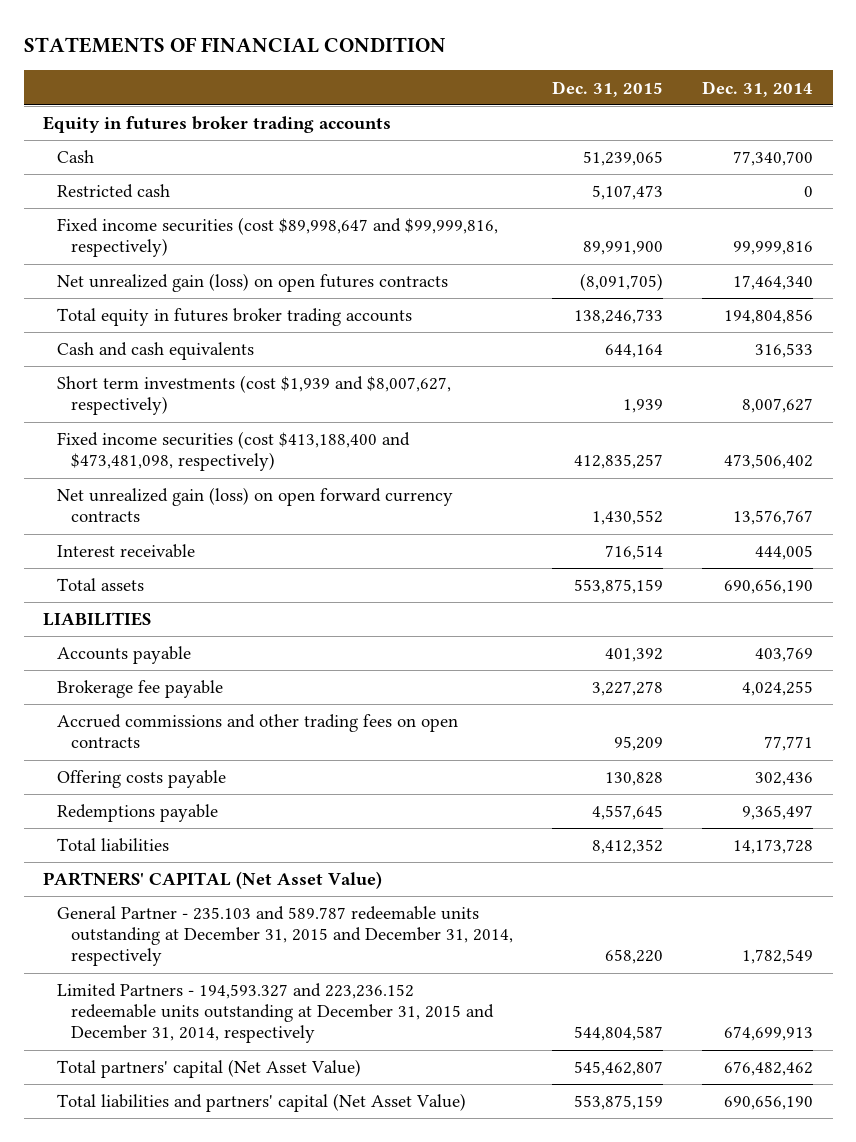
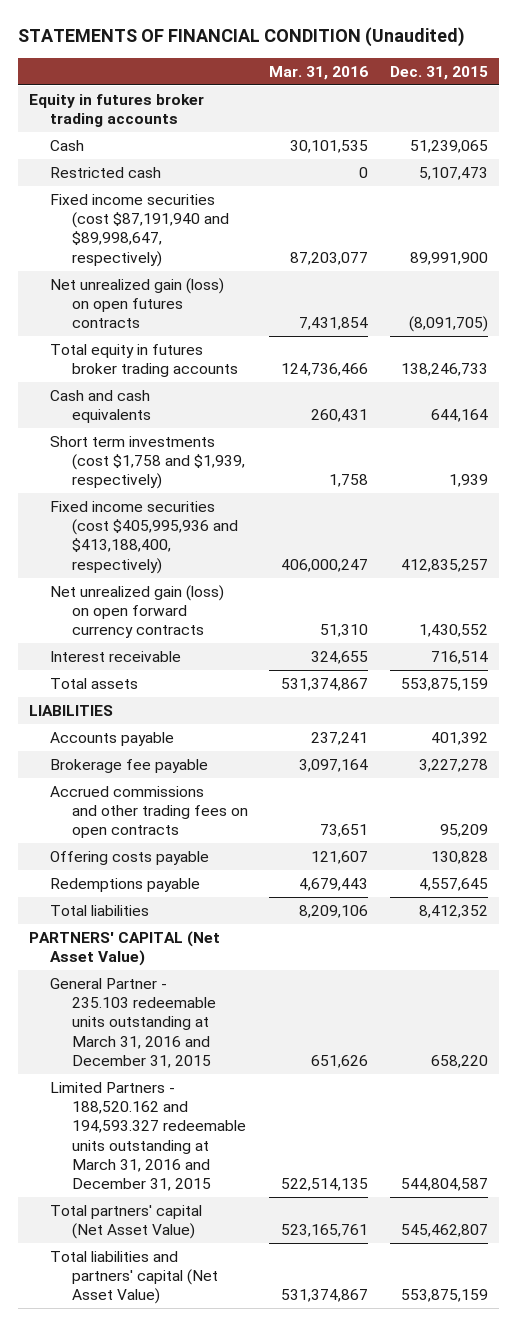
- STATEMENTS OF FINANCIAL CONDITION
+ STATEMENTS OF FINANCIAL CONDITION (Unaudited)
- | Dec. 31, 2015 | Dec. 31, 2014
+ | Mar. 31, 2016 | Dec. 31, 2015
- Fixed income securities (cost $89,998,647 and $99,999,816, respectively) | 89,991,900 | 99,999,816
+ Fixed income securities (cost $87,191,940 and $89,998,647, respectively) | 87,203,077 | 89,991,900
- Short term investments (cost $1,939 and $8,007,627, respectively) | 1,939 | 8,007,627
- Fixed income securities (cost $413,188,400 and $473,481,098, respectively) | 412,835,257 | 473,506,402
+ Short term investments (cost $1,758 and $1,939, respectively) | 1,758 | 1,939
+ Fixed income securities (cost $405,995,936 and $413,188,400, respectively) | 406,000,247 | 412,835,257
- General Partner - 235.103 and 589.787 redeemable units outstanding at December 31, 2015 and December 31, 2014, respectively | 658,220 | 1,782,549
- Limited Partners - 194,593.327 and 223,236.152 redeemable units outstanding at December 31, 2015 and December 31, 2014, respectively | 544,804,587 | 674,699,913
+ General Partner - 235.103 redeemable units outstanding at March 31, 2016 and December 31, 2015 | 651,626 | 658,220
+ Limited Partners - 188,520.162 and 194,593.327 redeemable units outstanding at March 31, 2016 and December 31, 2015 | 522,514,135 | 544,804,587

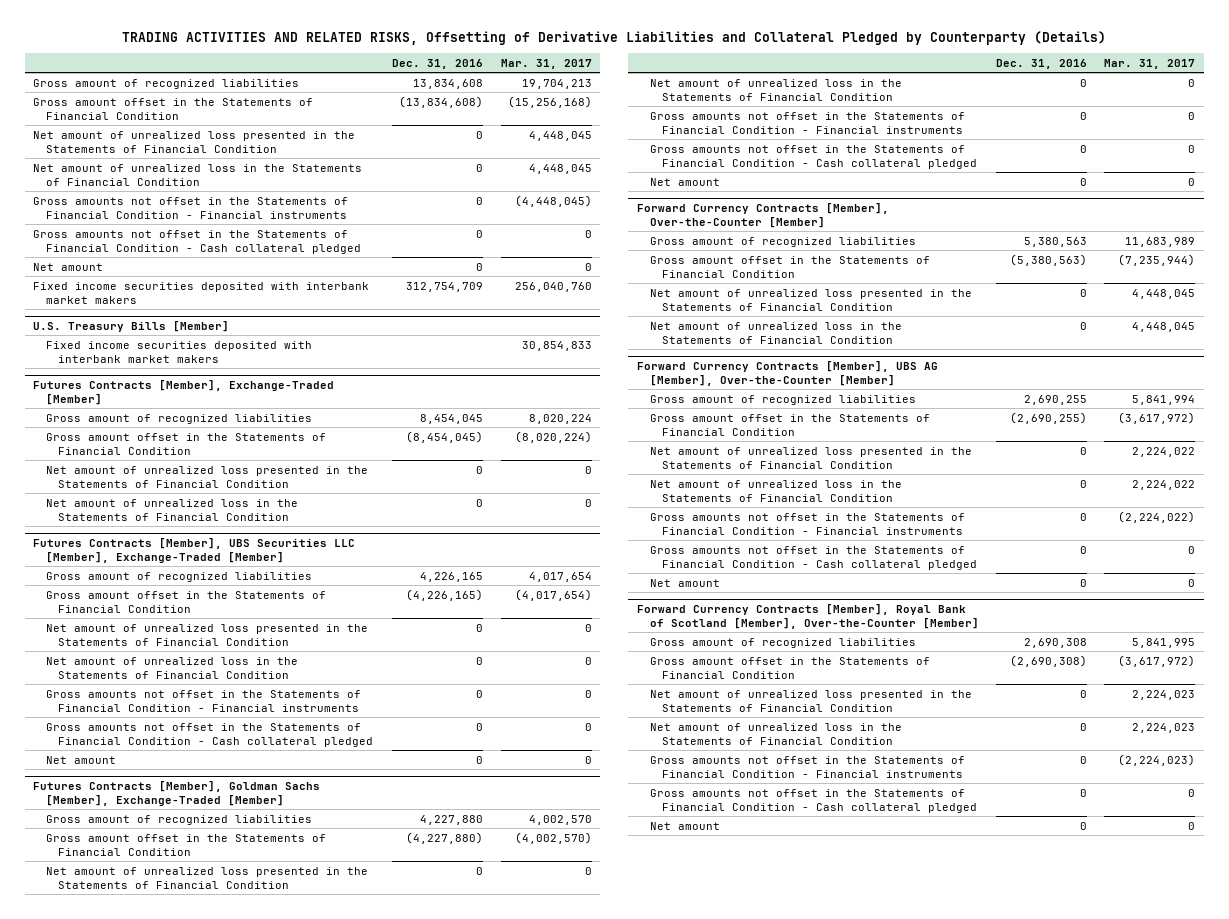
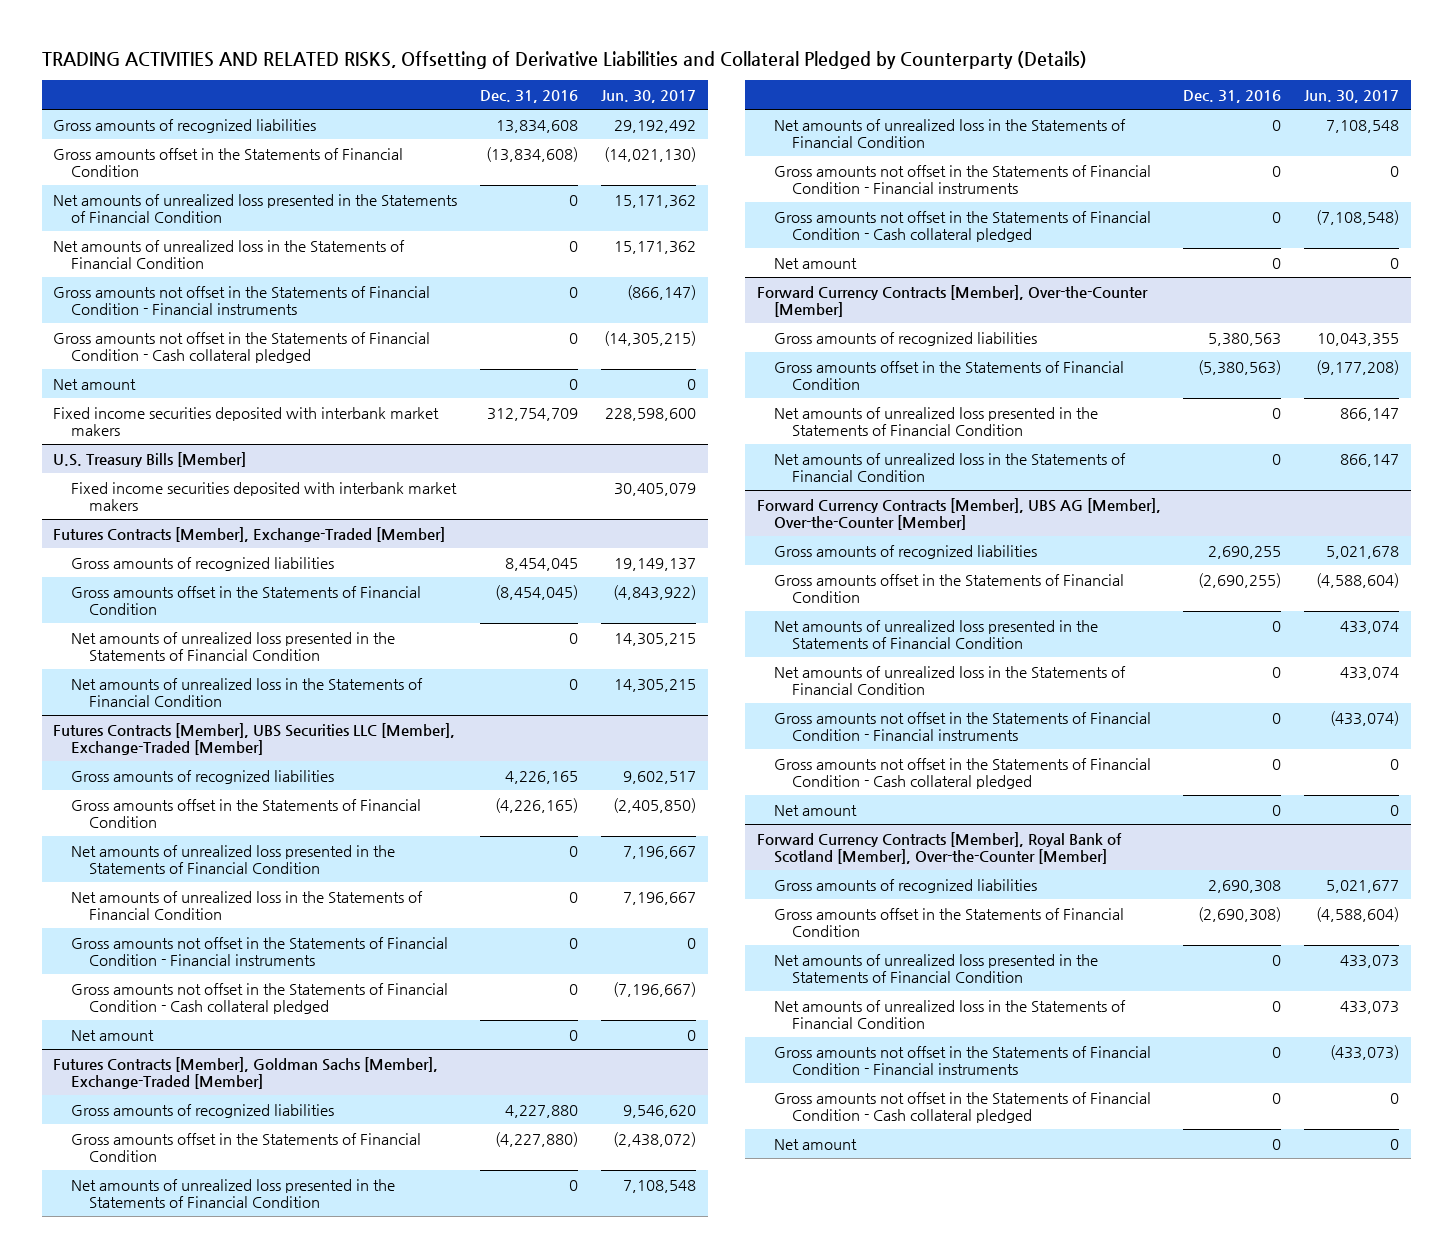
- | Dec. 31, 2016 | Mar. 31, 2017
+ | Dec. 31, 2016 | Jun. 30, 2017
- Gross amount of recognized liabilities | 13,834,608 | 19,704,213
- Gross amount offset in the Statements of Financial Condition | (13,834,608) | (15,256,168)
- Net amount of unrealized loss presented in the Statements of Financial Condition | 0 | 4,448,045
- Net amount of unrealized loss in the Statements of Financial Condition | 0 | 4,448,045
+ Gross amounts of recognized liabilities | 13,834,608 | 29,192,492
+ Gross amounts offset in the Statements of Financial Condition | (13,834,608) | (14,021,130)
+ Net amounts of unrealized loss presented in the Statements of Financial Condition | 0 | 15,171,362
+ Net amounts of unrealized loss in the Statements of Financial Condition | 0 | 15,171,362
@ Futures Contracts [Member], Exchange-Traded [Member]
- Gross amount of recognized liabilities | 8,454,045 | 8,020,224
- Gross amount offset in the Statements of Financial Condition | (8,454,045) | (8,020,224)
- Net amount of unrealized loss presented in the Statements of Financial Condition | 0 | 0
- Net amount of unrealized loss in the Statements of Financial Condition | 0 | 0
+ Gross amounts of recognized liabilities | 8,454,045 | 19,149,137
+ Gross amounts offset in the Statements of Financial Condition | (8,454,045) | (4,843,922)
+ Net amounts of unrealized loss presented in the Statements of Financial Condition | 0 | 14,305,215
+ Net amounts of unrealized loss in the Statements of Financial Condition | 0 | 14,305,215
@ Futures Contracts [Member], UBS Securities LLC [Member], Exchange-Traded [Member]
- Gross amount of recognized liabilities | 4,226,165 | 4,017,654
- Gross amount offset in the Statements of Financial Condition | (4,226,165) | (4,017,654)
- Net amount of unrealized loss presented in the Statements of Financial Condition | 0 | 0
- Net amount of unrealized loss in the Statements of Financial Condition | 0 | 0
+ Gross amounts of recognized liabilities | 4,226,165 | 9,602,517
+ Gross amounts offset in the Statements of Financial Condition | (4,226,165) | (2,405,850)
+ Net amounts of unrealized loss presented in the Statements of Financial Condition | 0 | 7,196,667
+ Net amounts of unrealized loss in the Statements of Financial Condition | 0 | 7,196,667
@ Futures Contracts [Member], Goldman Sachs [Member], Exchange-Traded [Member]
- Gross amount of recognized liabilities | 4,227,880 | 4,002,570
- Gross amount offset in the Statements of Financial Condition | (4,227,880) | (4,002,570)
- Net amount of unrealized loss presented in the Statements of Financial Condition | 0 | 0
- Net amount of unrealized loss in the Statements of Financial Condition | 0 | 0
+ Gross amounts of recognized liabilities | 4,227,880 | 9,546,620
+ Gross amounts offset in the Statements of Financial Condition | (4,227,880) | (2,438,072)
+ Net amounts of unrealized loss presented in the Statements of Financial Condition | 0 | 7,108,548
+ Net amounts of unrealized loss in the Statements of Financial Condition | 0 | 7,108,548
@ Forward Currency Contracts [Member], Over-the-Counter [Member]
- Gross amount of recognized liabilities | 5,380,563 | 11,683,989
- Gross amount offset in the Statements of Financial Condition | (5,380,563) | (7,235,944)
- Net amount of unrealized loss presented in the Statements of Financial Condition | 0 | 4,448,045
- Net amount of unrealized loss in the Statements of Financial Condition | 0 | 4,448,045
+ Gross amounts of recognized liabilities | 5,380,563 | 10,043,355
+ Gross amounts offset in the Statements of Financial Condition | (5,380,563) | (9,177,208)
+ Net amounts of unrealized loss presented in the Statements of Financial Condition | 0 | 866,147
+ Net amounts of unrealized loss in the Statements of Financial Condition | 0 | 866,147
@ Forward Currency Contracts [Member], UBS AG [Member], Over-the-Counter [Member]
- Gross amount of recognized liabilities | 2,690,255 | 5,841,994
- Gross amount offset in the Statements of Financial Condition | (2,690,255) | (3,617,972)
- Net amount of unrealized loss presented in the Statements of Financial Condition | 0 | 2,224,022
- Net amount of unrealized loss in the Statements of Financial Condition | 0 | 2,224,022
+ Gross amounts of recognized liabilities | 2,690,255 | 5,021,678
+ Gross amounts offset in the Statements of Financial Condition | (2,690,255) | (4,588,604)
+ Net amounts of unrealized loss presented in the Statements of Financial Condition | 0 | 433,074
+ Net amounts of unrealized loss in the Statements of Financial Condition | 0 | 433,074
@ Forward Currency Contracts [Member], Royal Bank of Scotland [Member], Over-the-Counter [Member]
- Gross amount of recognized liabilities | 2,690,308 | 5,841,995
- Gross amount offset in the Statements of Financial Condition | (2,690,308) | (3,617,972)
- Net amount of unrealized loss presented in the Statements of Financial Condition | 0 | 2,224,023
- Net amount of unrealized loss in the Statements of Financial Condition | 0 | 2,224,023
+ Gross amounts of recognized liabilities | 2,690,308 | 5,021,677
+ Gross amounts offset in the Statements of Financial Condition | (2,690,308) | (4,588,604)
+ Net amounts of unrealized loss presented in the Statements of Financial Condition | 0 | 433,073
+ Net amounts of unrealized loss in the Statements of Financial Condition | 0 | 433,073

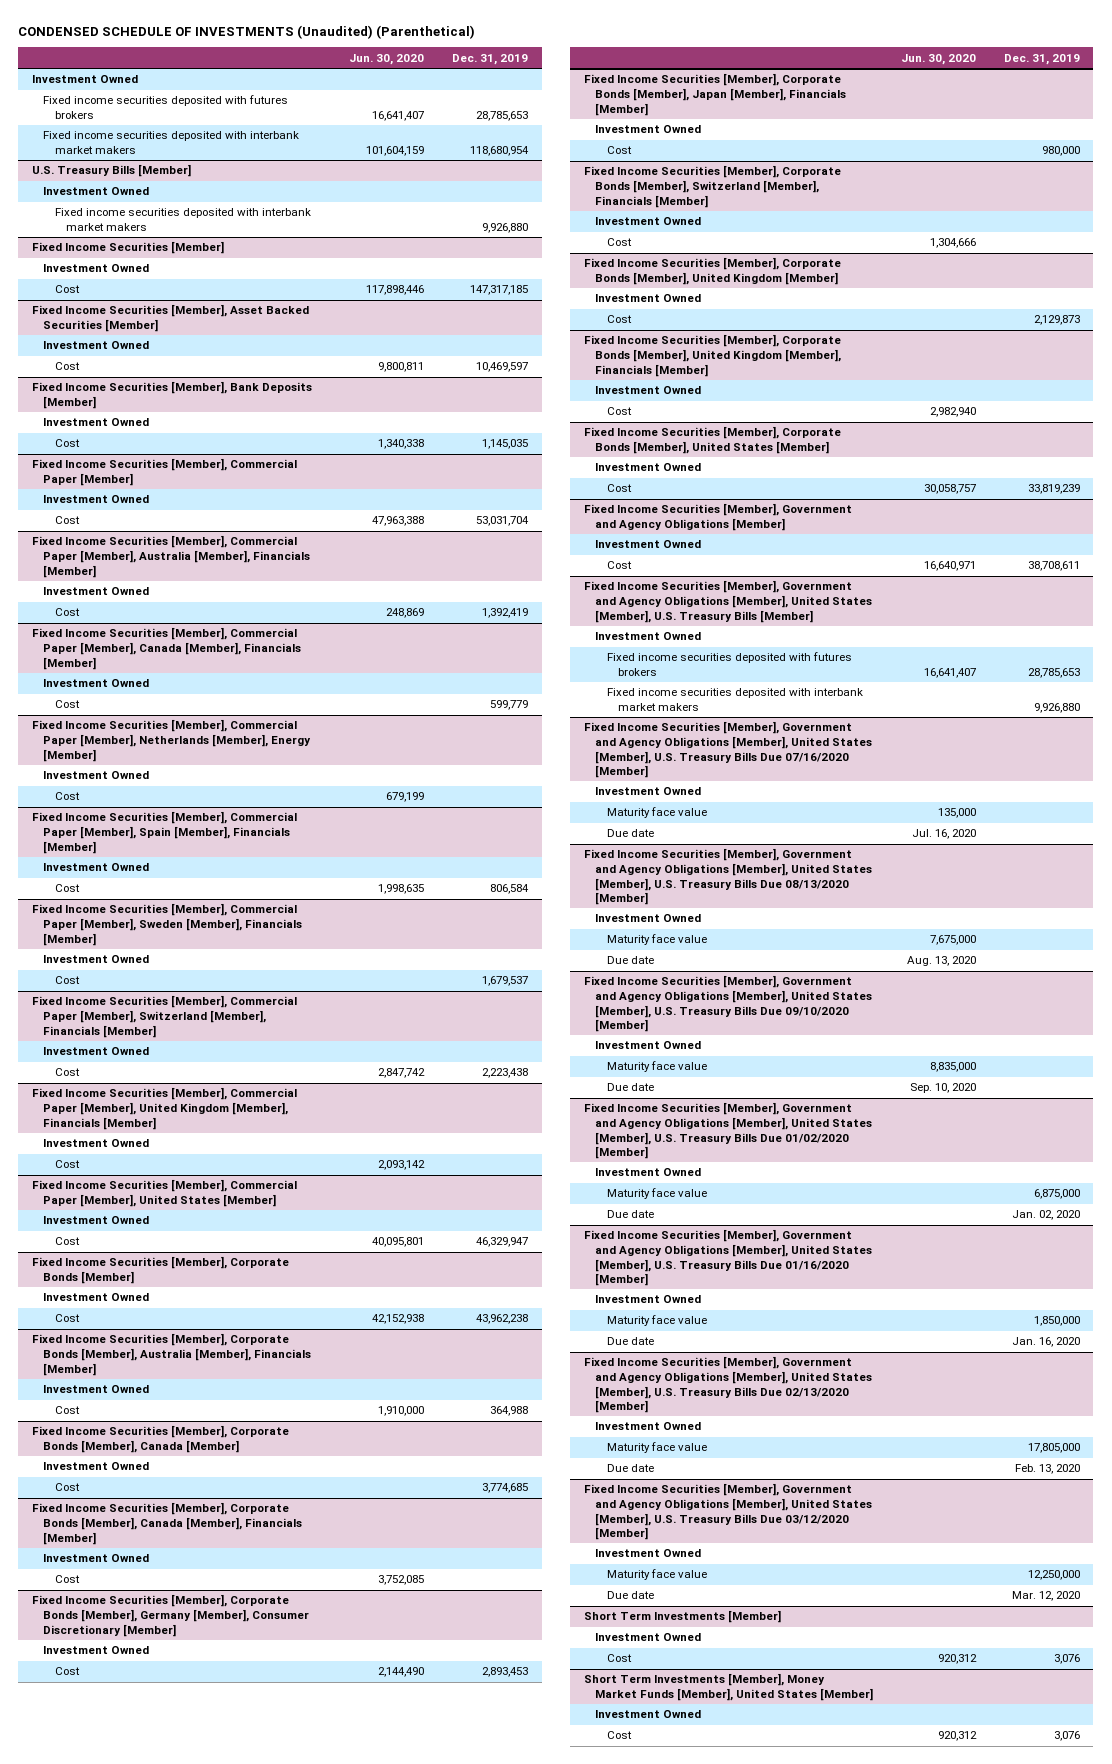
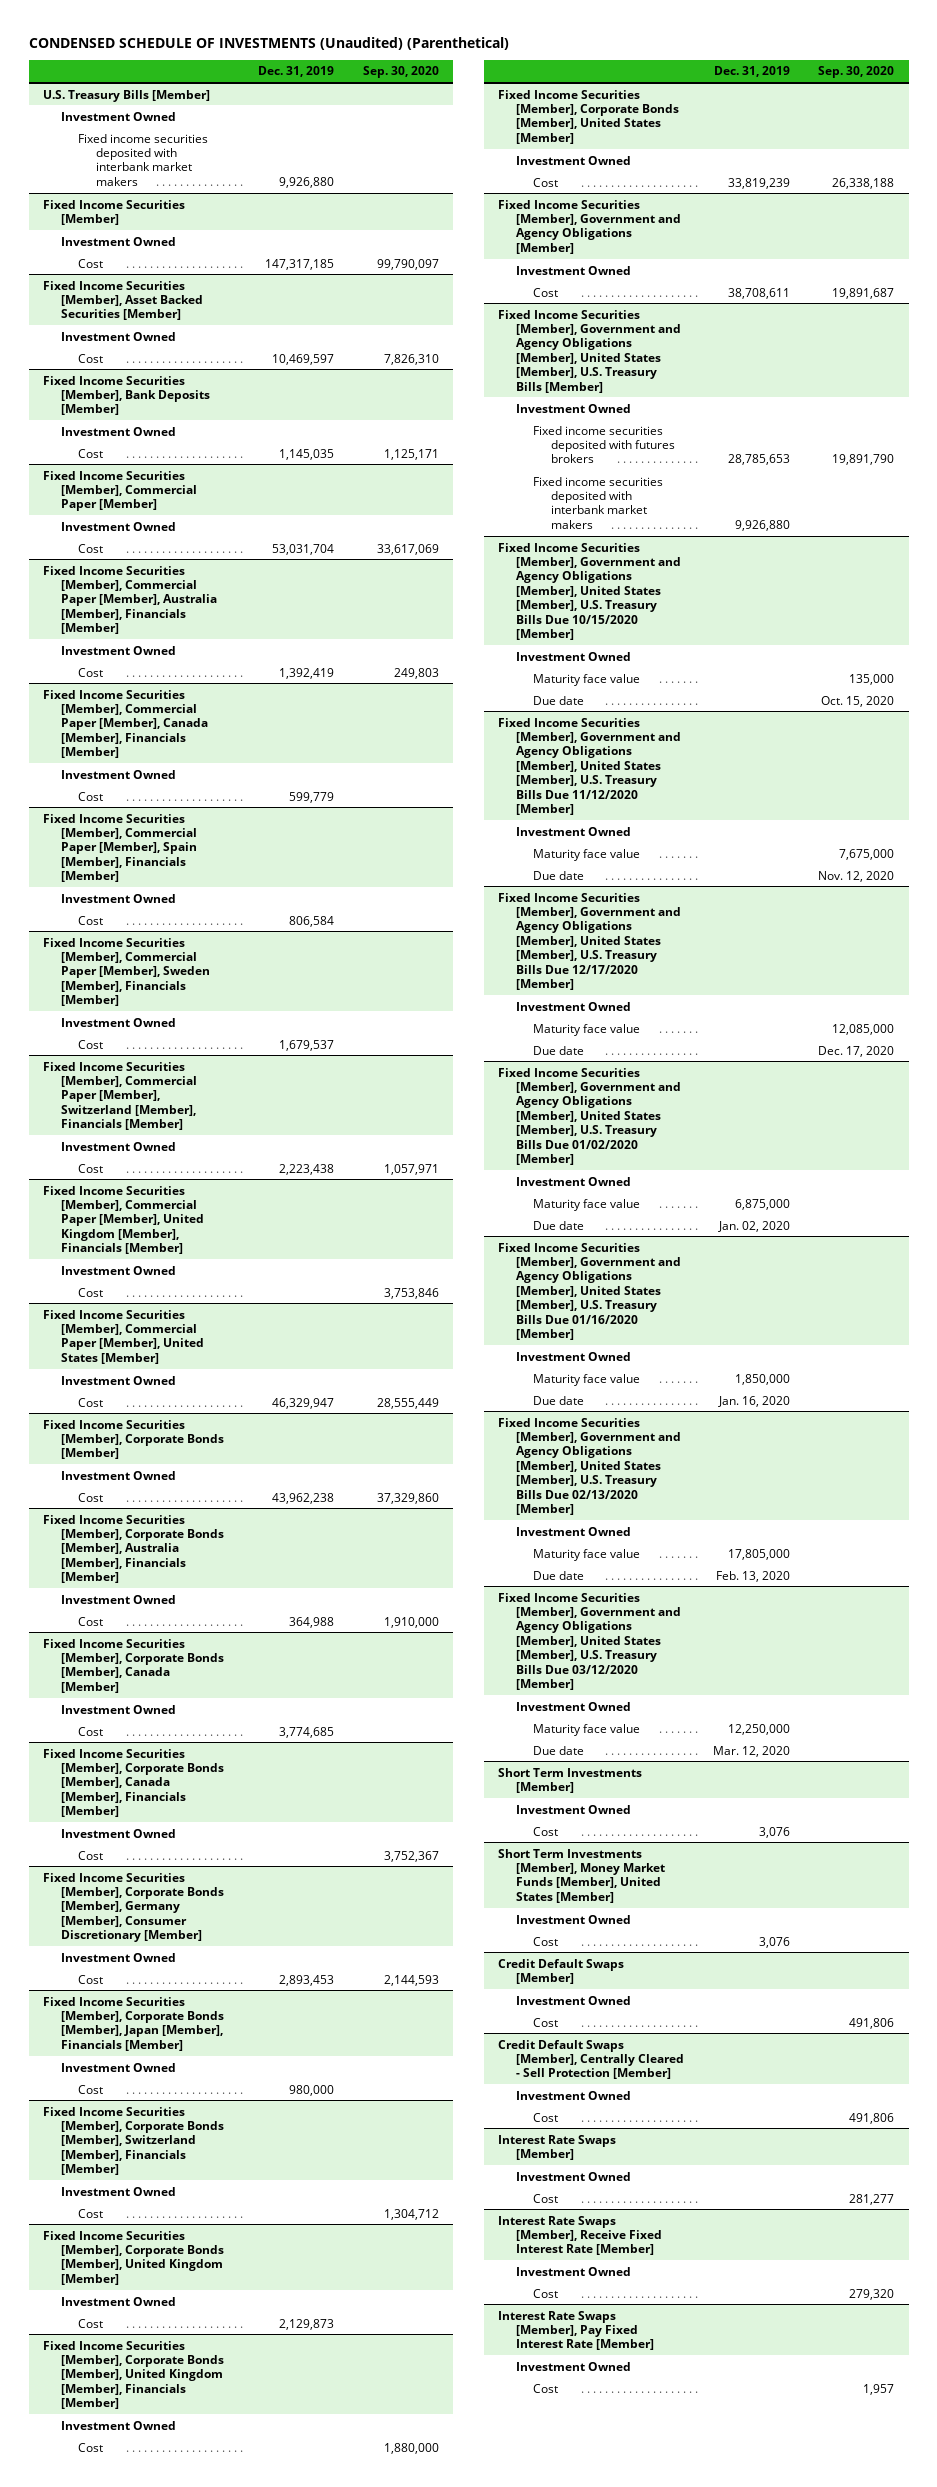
- | Jun. 30, 2020 | Dec. 31, 2019
+ | Dec. 31, 2019 | Sep. 30, 2020
- Investment Owned
- Fixed income securities deposited with futures brokers | 16,641,407 | 28,785,653
- Fixed income securities deposited with interbank market makers | 101,604,159 | 118,680,954
- Fixed Income Securities [Member], Commercial Paper [Member], Netherlands [Member], Energy [Member]
- Investment Owned
- Cost | 679,199 |
- Fixed Income Securities [Member], Government and Agency Obligations [Member], United States [Member], U.S. Treasury Bills Due 07/16/2020 [Member]
+ Fixed Income Securities [Member], Government and Agency Obligations [Member], United States [Member], U.S. Treasury Bills Due 10/15/2020 [Member]
- Fixed Income Securities [Member], Government and Agency Obligations [Member], United States [Member], U.S. Treasury Bills Due 08/13/2020 [Member]
+ Fixed Income Securities [Member], Government and Agency Obligations [Member], United States [Member], U.S. Treasury Bills Due 11/12/2020 [Member]
- Fixed Income Securities [Member], Government and Agency Obligations [Member], United States [Member], U.S. Treasury Bills Due 09/10/2020 [Member]
+ Fixed Income Securities [Member], Government and Agency Obligations [Member], United States [Member], U.S. Treasury Bills Due 12/17/2020 [Member]
+ Credit Default Swaps [Member]
+ Investment Owned
+ Cost | | 491,806
+ Credit Default Swaps [Member], Centrally Cleared - Sell Protection [Member]
+ Investment Owned
+ Cost | | 491,806
+ Interest Rate Swaps [Member]
+ Investment Owned
+ Cost | | 281,277
+ Interest Rate Swaps [Member], Receive Fixed Interest Rate [Member]
+ Investment Owned
+ Cost | | 279,320
+ Interest Rate Swaps [Member], Pay Fixed Interest Rate [Member]
+ Investment Owned
+ Cost | | 1,957

